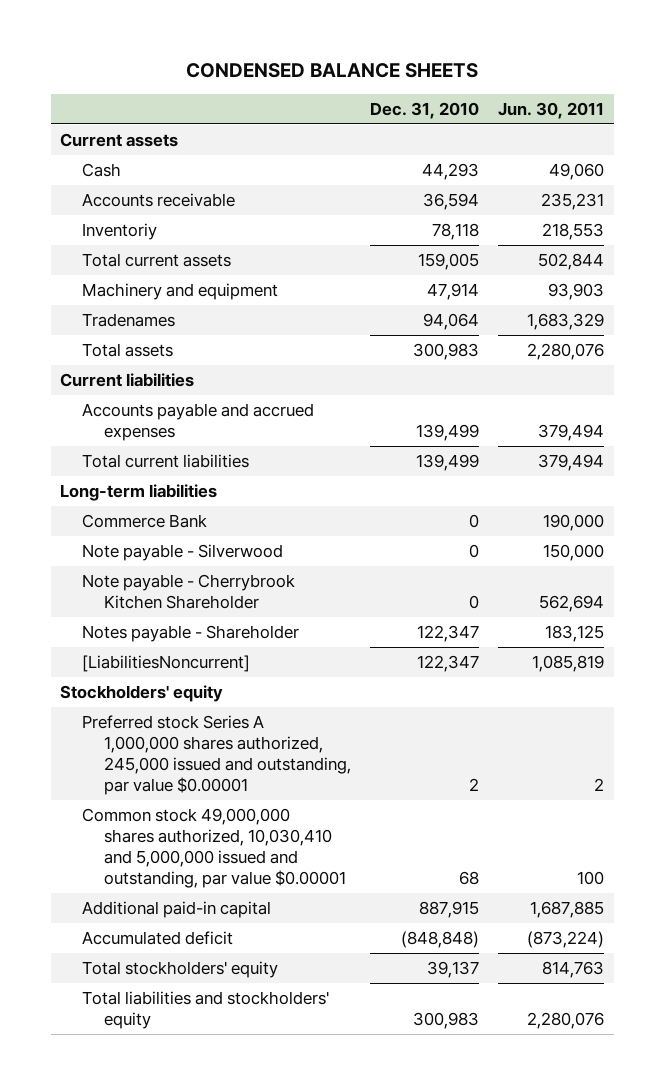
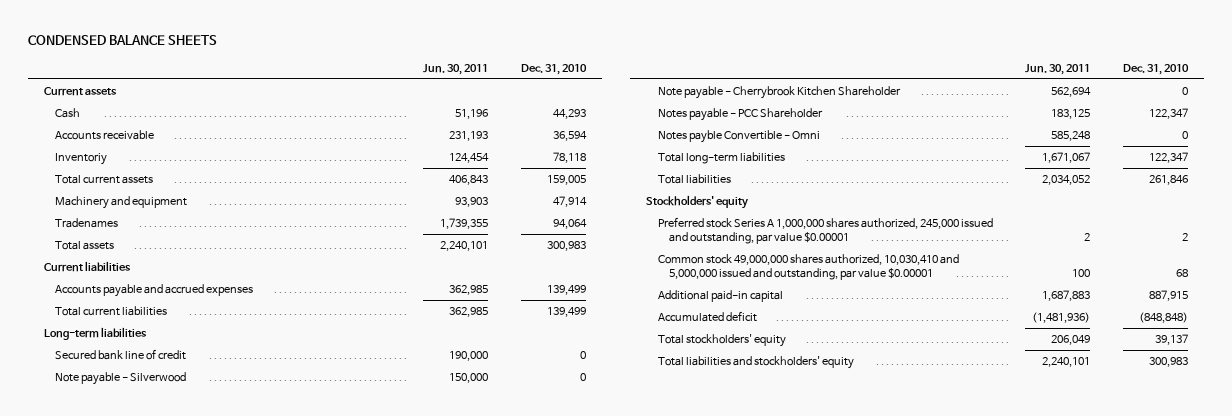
- | Dec. 31, 2010 | Jun. 30, 2011
+ | Jun. 30, 2011 | Dec. 31, 2010
- Cash | 44,293 | 49,060
- Accounts receivable | 36,594 | 235,231
- Inventoriy | 78,118 | 218,553
- Total current assets | 159,005 | 502,844
+ Cash | 51,196 | 44,293
+ Accounts receivable | 231,193 | 36,594
+ Inventoriy | 124,454 | 78,118
+ Total current assets | 406,843 | 159,005
- Tradenames | 94,064 | 1,683,329
- Total assets | 300,983 | 2,280,076
+ Tradenames | 1,739,355 | 94,064
+ Total assets | 2,240,101 | 300,983
- Accounts payable and accrued expenses | 139,499 | 379,494
- Total current liabilities | 139,499 | 379,494
+ Accounts payable and accrued expenses | 362,985 | 139,499
+ Total current liabilities | 362,985 | 139,499
- Commerce Bank | 0 | 190,000
+ Secured bank line of credit | 190,000 | 0
- Notes payable - Shareholder | 122,347 | 183,125
- [LiabilitiesNoncurrent] | 122,347 | 1,085,819
+ Notes payable - PCC Shareholder | 183,125 | 122,347
+ Notes payble Convertible - Omni | 585,248 | 0
+ Total long-term liabilities | 1,671,067 | 122,347
+ Total liabilities | 2,034,052 | 261,846
- Additional paid-in capital | 887,915 | 1,687,885
- Accumulated deficit | (848,848) | (873,224)
- Total stockholders' equity | 39,137 | 814,763
- Total liabilities and stockholders' equity | 300,983 | 2,280,076
+ Additional paid-in capital | 1,687,883 | 887,915
+ Accumulated deficit | (1,481,936) | (848,848)
+ Total stockholders' equity | 206,049 | 39,137
+ Total liabilities and stockholders' equity | 2,240,101 | 300,983

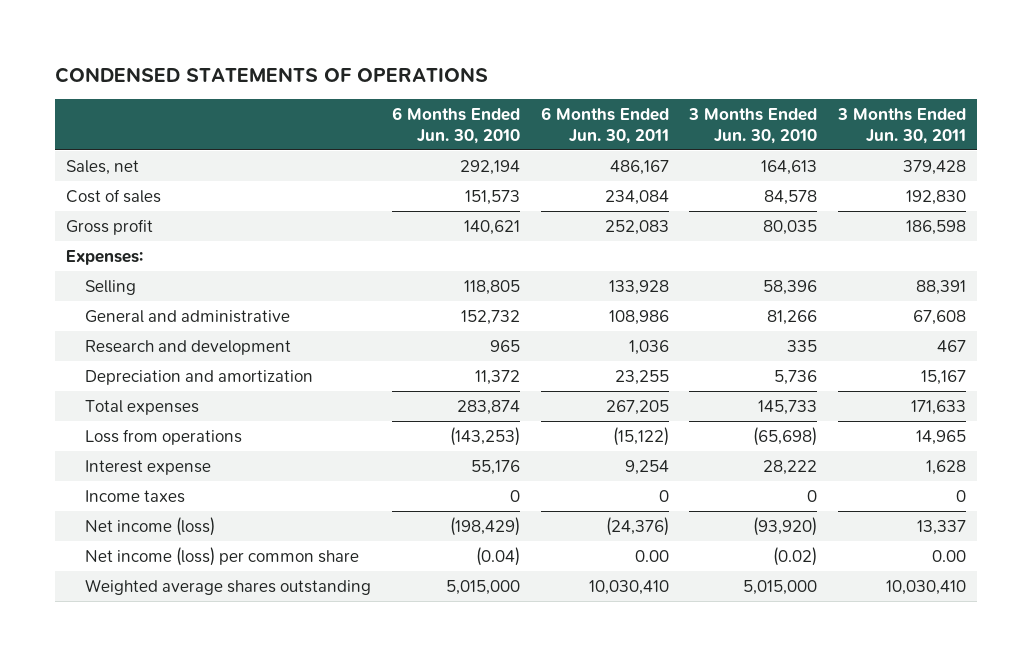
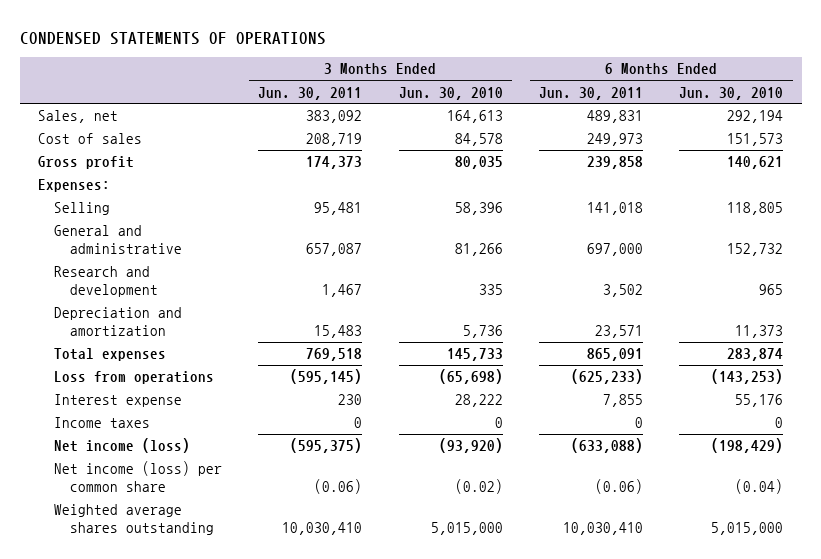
- | 6 Months Ended Jun. 30, 2010 | 6 Months Ended Jun. 30, 2011 | 3 Months Ended Jun. 30, 2010 | 3 Months Ended Jun. 30, 2011
+ | 3 Months Ended Jun. 30, 2011 | 3 Months Ended Jun. 30, 2010 | 6 Months Ended Jun. 30, 2011 | 6 Months Ended Jun. 30, 2010
- Sales, net | 292,194 | 486,167 | 164,613 | 379,428
- Cost of sales | 151,573 | 234,084 | 84,578 | 192,830
- Gross profit | 140,621 | 252,083 | 80,035 | 186,598
+ Sales, net | 383,092 | 164,613 | 489,831 | 292,194
+ Cost of sales | 208,719 | 84,578 | 249,973 | 151,573
+ Gross profit | 174,373 | 80,035 | 239,858 | 140,621
- Selling | 118,805 | 133,928 | 58,396 | 88,391
- General and administrative | 152,732 | 108,986 | 81,266 | 67,608
- Research and development | 965 | 1,036 | 335 | 467
- Depreciation and amortization | 11,372 | 23,255 | 5,736 | 15,167
- Total expenses | 283,874 | 267,205 | 145,733 | 171,633
- Loss from operations | (143,253) | (15,122) | (65,698) | 14,965
- Interest expense | 55,176 | 9,254 | 28,222 | 1,628
+ Selling | 95,481 | 58,396 | 141,018 | 118,805
+ General and administrative | 657,087 | 81,266 | 697,000 | 152,732
+ Research and development | 1,467 | 335 | 3,502 | 965
+ Depreciation and amortization | 15,483 | 5,736 | 23,571 | 11,373
+ Total expenses | 769,518 | 145,733 | 865,091 | 283,874
+ Loss from operations | (595,145) | (65,698) | (625,233) | (143,253)
+ Interest expense | 230 | 28,222 | 7,855 | 55,176
- Net income (loss) | (198,429) | (24,376) | (93,920) | 13,337
- Net income (loss) per common share | (0.04) | 0.00 | (0.02) | 0.00
+ Net income (loss) | (595,375) | (93,920) | (633,088) | (198,429)
+ Net income (loss) per common share | (0.06) | (0.02) | (0.06) | (0.04)

